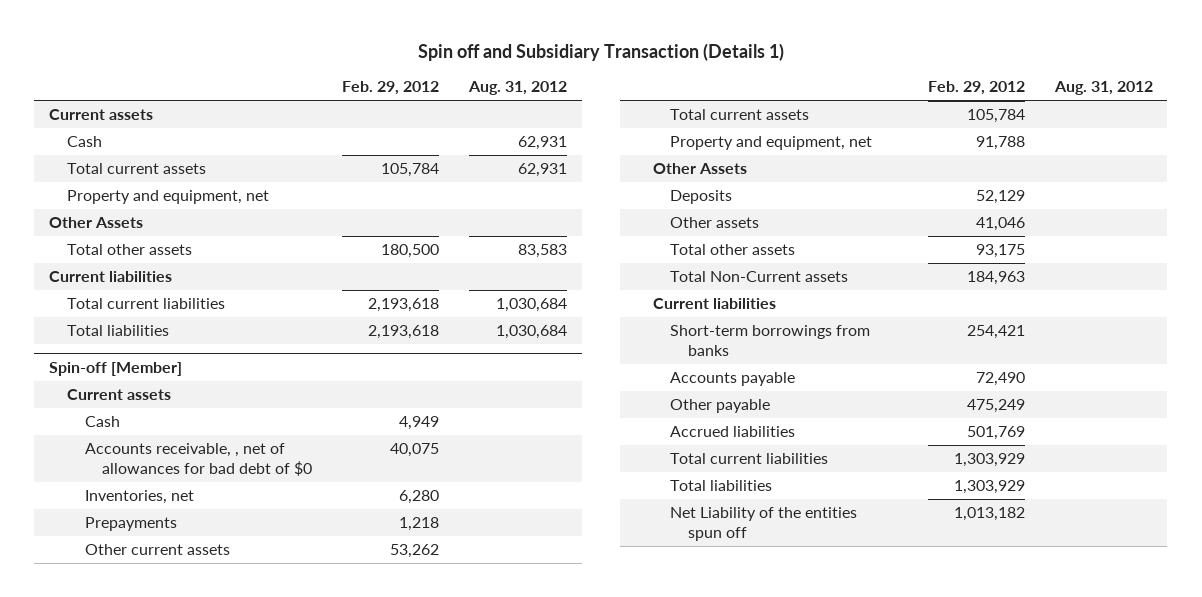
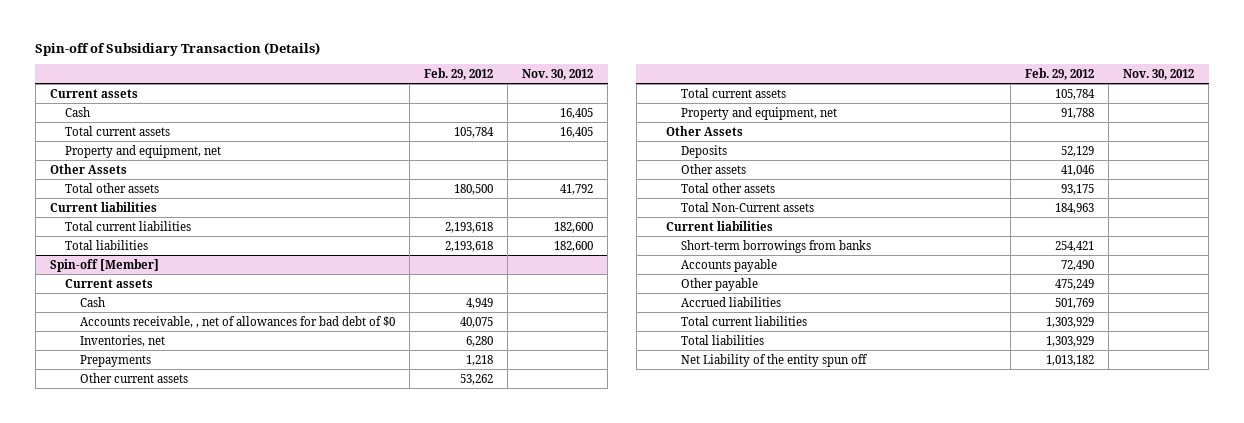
- Spin off and Subsidiary Transaction (Details 1)
+ Spin-off of Subsidiary Transaction (Details)
- | Feb. 29, 2012 | Aug. 31, 2012
+ | Feb. 29, 2012 | Nov. 30, 2012
@ Spin-off [Member]
- Net Liability of the entities spun off | 1,013,182 |
+ Net Liability of the entity spun off | 1,013,182 |

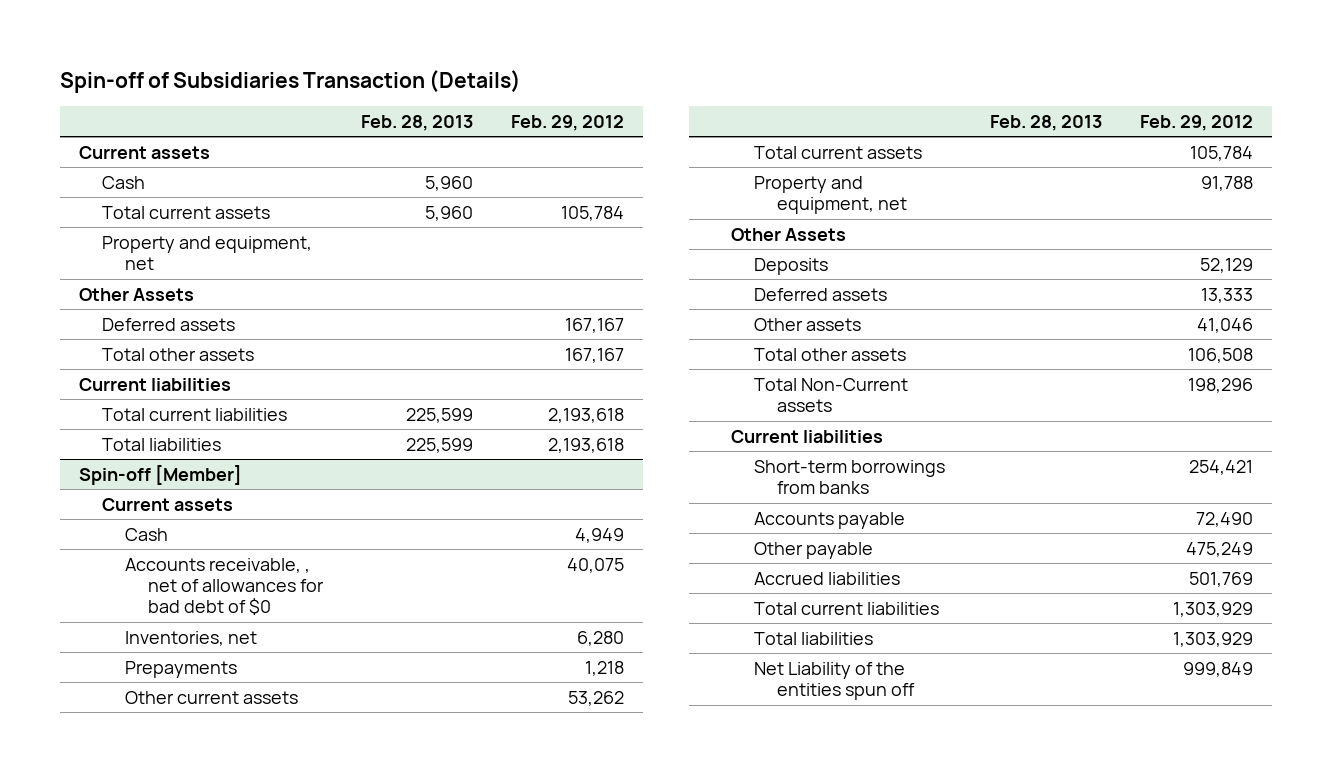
- Spin-off of Subsidiary Transaction (Details)
+ Spin-off of Subsidiaries Transaction (Details)
- | Feb. 29, 2012 | Nov. 30, 2012
+ | Feb. 28, 2013 | Feb. 29, 2012
- Total other assets | 180,500 | 41,792
+ Deferred assets | | 167,167
+ Total other assets | | 167,167
@ Spin-off [Member]
+ Deferred assets | | 13,333
- Total other assets | 93,175 |
- Total Non-Current assets | 184,963 |
+ Total other assets | | 106,508
+ Total Non-Current assets | | 198,296
- Net Liability of the entity spun off | 1,013,182 |
+ Net Liability of the entities spun off | | 999,849

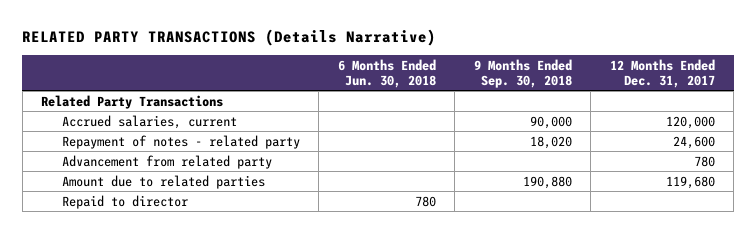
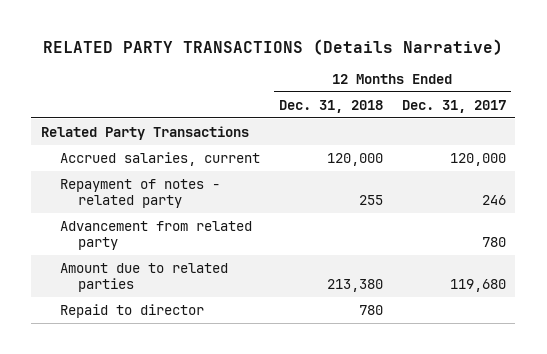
- | 6 Months Ended Jun. 30, 2018 | 9 Months Ended Sep. 30, 2018 | 12 Months Ended Dec. 31, 2017
+ | 12 Months Ended Dec. 31, 2018 | 12 Months Ended Dec. 31, 2017
- Repayment of notes - related party | | 18,020 | 24,600
+ Repayment of notes - related party | 255 | 246

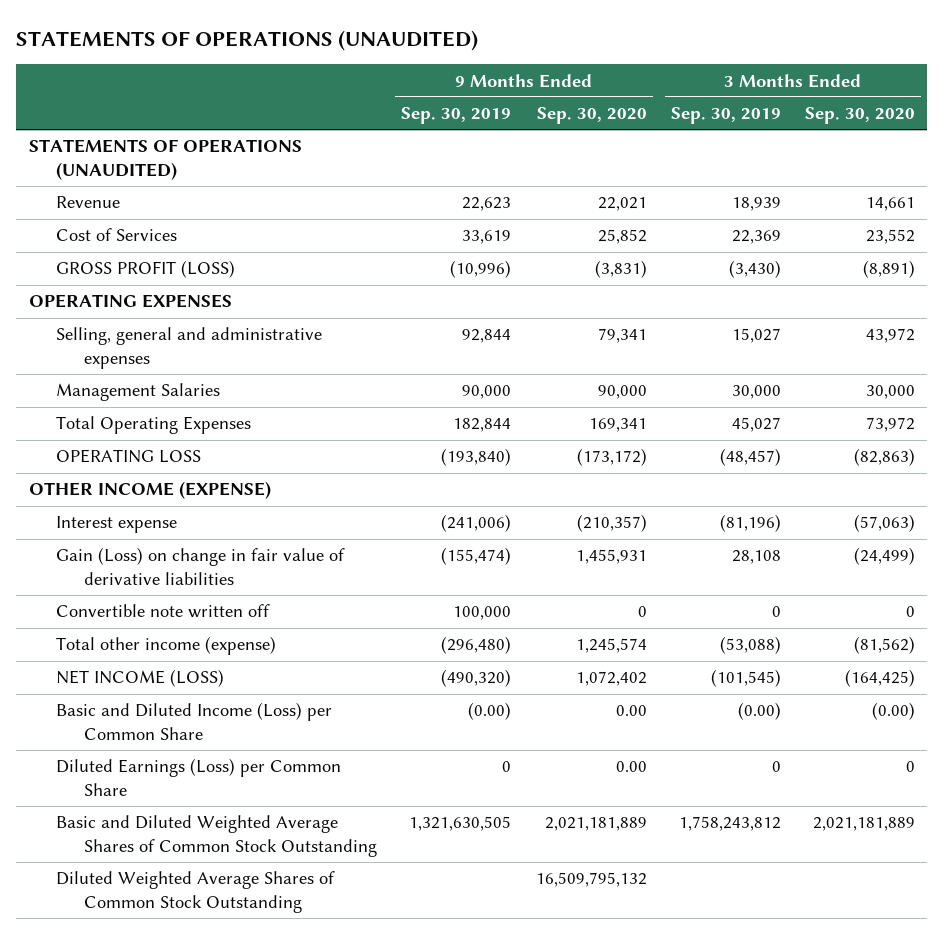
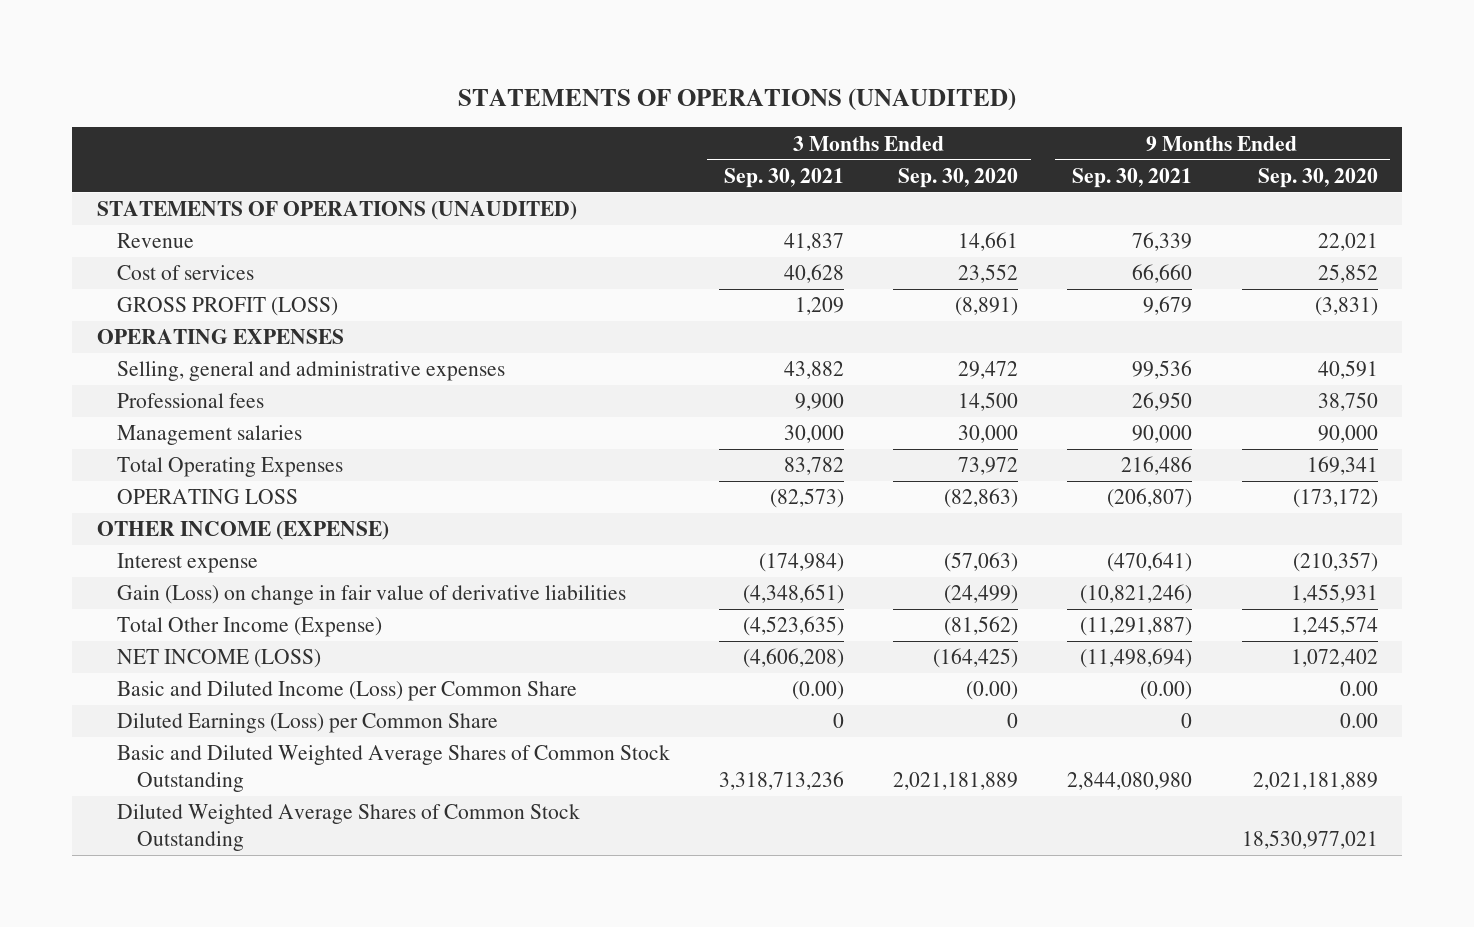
- | 9 Months Ended Sep. 30, 2019 | 9 Months Ended Sep. 30, 2020 | 3 Months Ended Sep. 30, 2019 | 3 Months Ended Sep. 30, 2020
+ | 3 Months Ended Sep. 30, 2021 | 3 Months Ended Sep. 30, 2020 | 9 Months Ended Sep. 30, 2021 | 9 Months Ended Sep. 30, 2020
- Cost of Services | 33,619 | 25,852 | 22,369 | 23,552
+ Cost of services | 40,628 | 23,552 | 66,660 | 25,852
- Selling, general and administrative expenses | 92,844 | 79,341 | 15,027 | 43,972
- Management Salaries | 90,000 | 90,000 | 30,000 | 30,000
+ Selling, general and administrative expenses | 43,882 | 29,472 | 99,536 | 40,591
+ Professional fees | 9,900 | 14,500 | 26,950 | 38,750
+ Management salaries | 30,000 | 30,000 | 90,000 | 90,000
- Convertible note written off | 100,000 | 0 | 0 | 0
- Total other income (expense) | (296,480) | 1,245,574 | (53,088) | (81,562)
+ Total Other Income (Expense) | (4,523,635) | (81,562) | (11,291,887) | 1,245,574
- Diluted Weighted Average Shares of Common Stock Outstanding | | 16,509,795,132 | |
+ Diluted Weighted Average Shares of Common Stock Outstanding | | | | 18,530,977,021

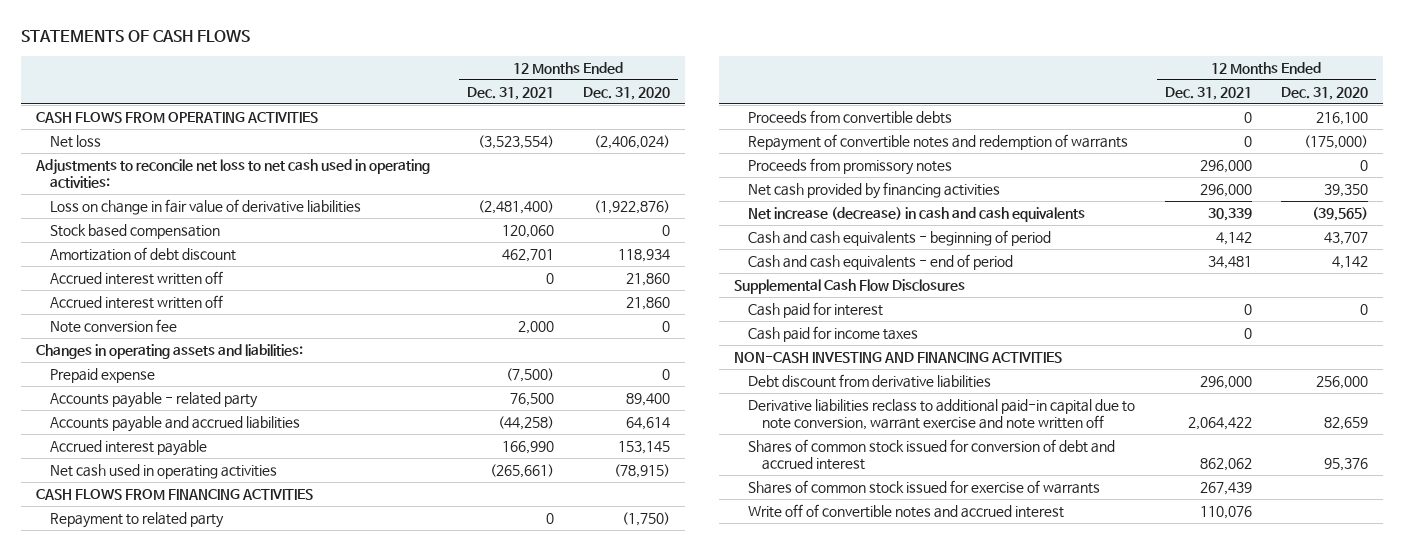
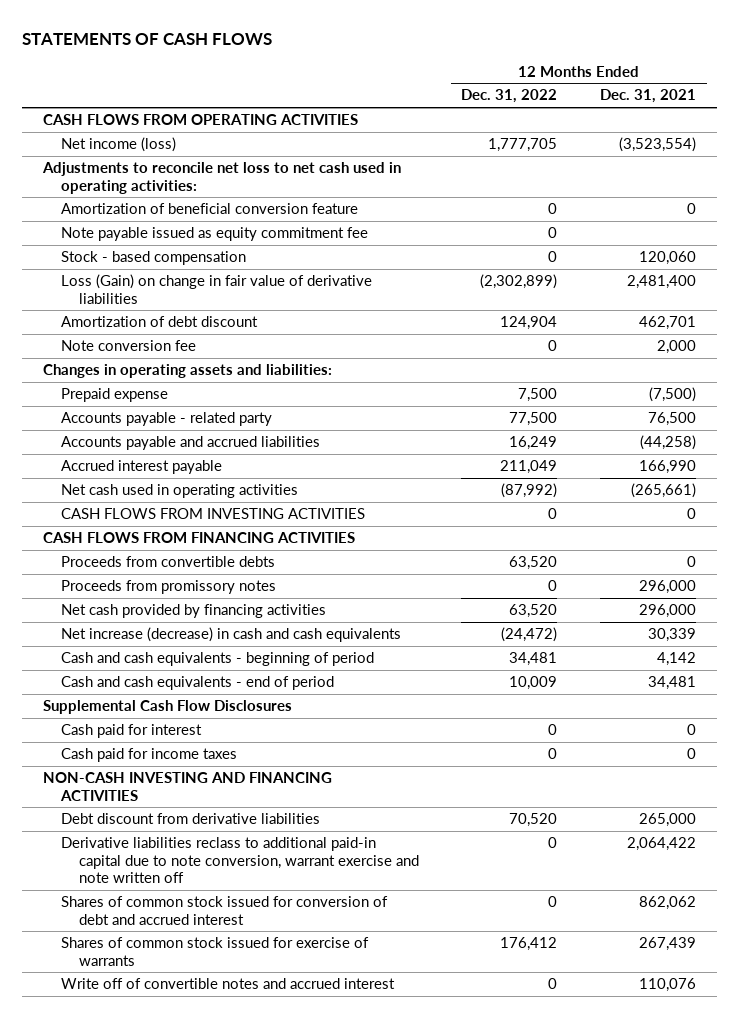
- | 12 Months Ended Dec. 31, 2021 | 12 Months Ended Dec. 31, 2020
+ | 12 Months Ended Dec. 31, 2022 | 12 Months Ended Dec. 31, 2021
- Net loss | (3,523,554) | (2,406,024)
+ Net income (loss) | 1,777,705 | (3,523,554)
- Loss on change in fair value of derivative liabilities | (2,481,400) | (1,922,876)
- Stock based compensation | 120,060 | 0
+ Amortization of beneficial conversion feature | 0 | 0
+ Note payable issued as equity commitment fee | 0 |
+ Stock - based compensation | 0 | 120,060
+ Loss (Gain) on change in fair value of derivative liabilities | (2,302,899) | 2,481,400
- Accrued interest written off | 0 | 21,860
- Accrued interest written off | | 21,860
+ CASH FLOWS FROM INVESTING ACTIVITIES | 0 | 0
- Repayment to related party | 0 | (1,750)
- Repayment of convertible notes and redemption of warrants | 0 | (175,000)
- Debt discount from derivative liabilities | 296,000 | 256,000
+ Debt discount from derivative liabilities | 70,520 | 265,000

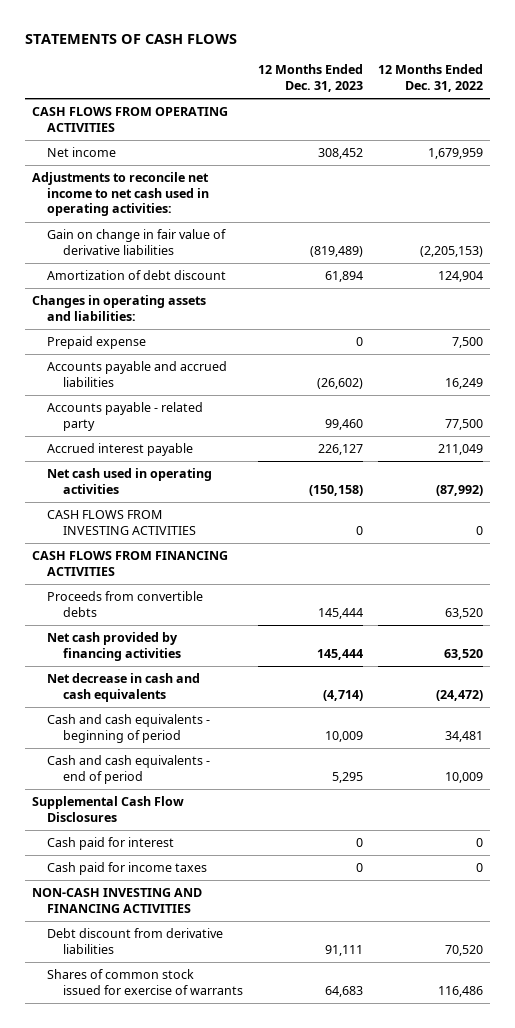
- | 12 Months Ended Dec. 31, 2022 | 12 Months Ended Dec. 31, 2021
+ | 12 Months Ended Dec. 31, 2023 | 12 Months Ended Dec. 31, 2022
- Net income (loss) | 1,777,705 | (3,523,554)
- Adjustments to reconcile net loss to net cash used in operating activities:
- Amortization of beneficial conversion feature | 0 | 0
- Note payable issued as equity commitment fee | 0 |
- Stock - based compensation | 0 | 120,060
- Loss (Gain) on change in fair value of derivative liabilities | (2,302,899) | 2,481,400
+ Net income | 308,452 | 1,679,959
+ Adjustments to reconcile net income to net cash used in operating activities:
+ Gain on change in fair value of derivative liabilities | (819,489) | (2,205,153)
- Note conversion fee | 0 | 2,000
moved down: Accounts payable - related party | 99,460 | 77,500
- Proceeds from promissory notes | 0 | 296,000
- Net increase (decrease) in cash and cash equivalents | (24,472) | 30,339
+ Net decrease in cash and cash equivalents | (4,714) | (24,472)
- Derivative liabilities reclass to additional paid-in capital due to note conversion, warrant exercise and note written off | 0 | 2,064,422
- Shares of common stock issued for conversion of debt and accrued interest | 0 | 862,062
- Shares of common stock issued for exercise of warrants | 176,412 | 267,439
- Write off of convertible notes and accrued interest | 0 | 110,076
+ Shares of common stock issued for exercise of warrants | 64,683 | 116,486

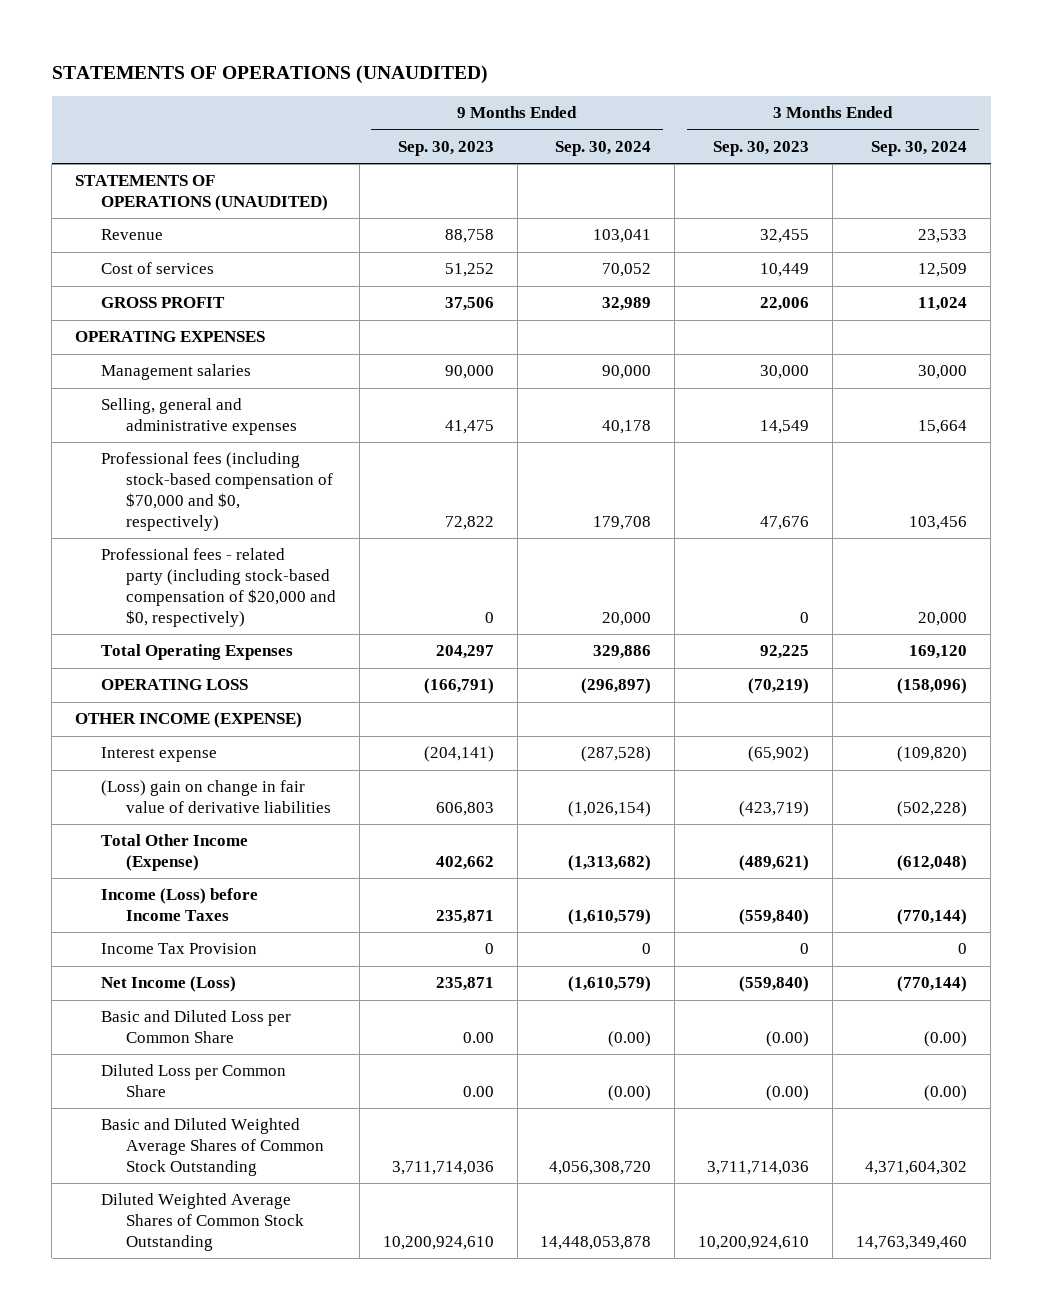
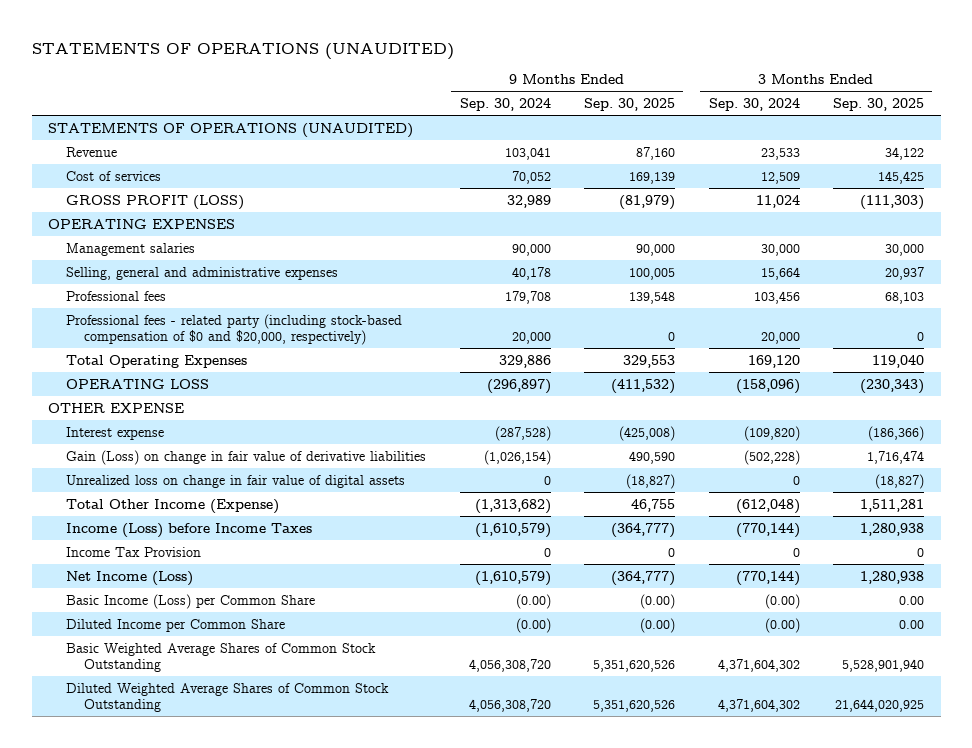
- | 9 Months Ended Sep. 30, 2023 | 9 Months Ended Sep. 30, 2024 | 3 Months Ended Sep. 30, 2023 | 3 Months Ended Sep. 30, 2024
+ | 9 Months Ended Sep. 30, 2024 | 9 Months Ended Sep. 30, 2025 | 3 Months Ended Sep. 30, 2024 | 3 Months Ended Sep. 30, 2025
- GROSS PROFIT | 37,506 | 32,989 | 22,006 | 11,024
+ GROSS PROFIT (LOSS) | 32,989 | (81,979) | 11,024 | (111,303)
- Professional fees (including stock-based compensation of $70,000 and $0, respectively) | 72,822 | 179,708 | 47,676 | 103,456
- Professional fees - related party (including stock-based compensation of $20,000 and $0, respectively) | 0 | 20,000 | 0 | 20,000
+ Professional fees | 179,708 | 139,548 | 103,456 | 68,103
+ Professional fees - related party (including stock-based compensation of $0 and $20,000, respectively) | 20,000 | 0 | 20,000 | 0
- OTHER INCOME (EXPENSE)
+ OTHER EXPENSE
- (Loss) gain on change in fair value of derivative liabilities | 606,803 | (1,026,154) | (423,719) | (502,228)
+ Gain (Loss) on change in fair value of derivative liabilities | (1,026,154) | 490,590 | (502,228) | 1,716,474
+ Unrealized loss on change in fair value of digital assets | 0 | (18,827) | 0 | (18,827)
- Basic and Diluted Loss per Common Share | 0.00 | (0.00) | (0.00) | (0.00)
- Diluted Loss per Common Share | 0.00 | (0.00) | (0.00) | (0.00)
- Basic and Diluted Weighted Average Shares of Common Stock Outstanding | 3,711,714,036 | 4,056,308,720 | 3,711,714,036 | 4,371,604,302
- Diluted Weighted Average Shares of Common Stock Outstanding | 10,200,924,610 | 14,448,053,878 | 10,200,924,610 | 14,763,349,460
+ Basic Income (Loss) per Common Share | (0.00) | (0.00) | (0.00) | 0.00
+ Diluted Income per Common Share | (0.00) | (0.00) | (0.00) | 0.00
+ Basic Weighted Average Shares of Common Stock Outstanding | 4,056,308,720 | 5,351,620,526 | 4,371,604,302 | 5,528,901,940
+ Diluted Weighted Average Shares of Common Stock Outstanding | 4,056,308,720 | 5,351,620,526 | 4,371,604,302 | 21,644,020,925

